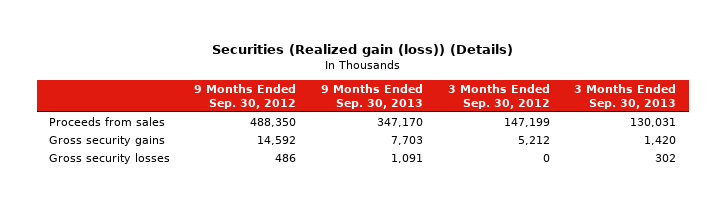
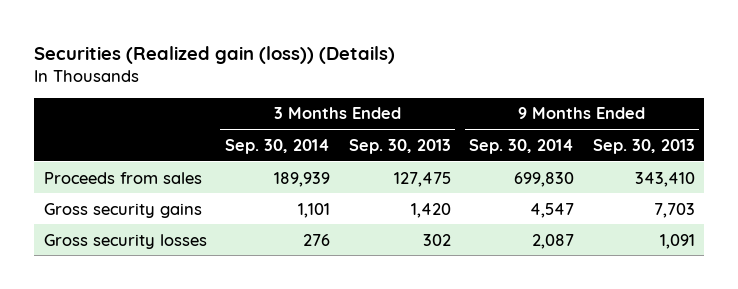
- | 9 Months Ended Sep. 30, 2012 | 9 Months Ended Sep. 30, 2013 | 3 Months Ended Sep. 30, 2012 | 3 Months Ended Sep. 30, 2013
+ | 3 Months Ended Sep. 30, 2014 | 3 Months Ended Sep. 30, 2013 | 9 Months Ended Sep. 30, 2014 | 9 Months Ended Sep. 30, 2013
- Proceeds from sales | 488,350 | 347,170 | 147,199 | 130,031
+ Proceeds from sales | 189,939 | 127,475 | 699,830 | 343,410

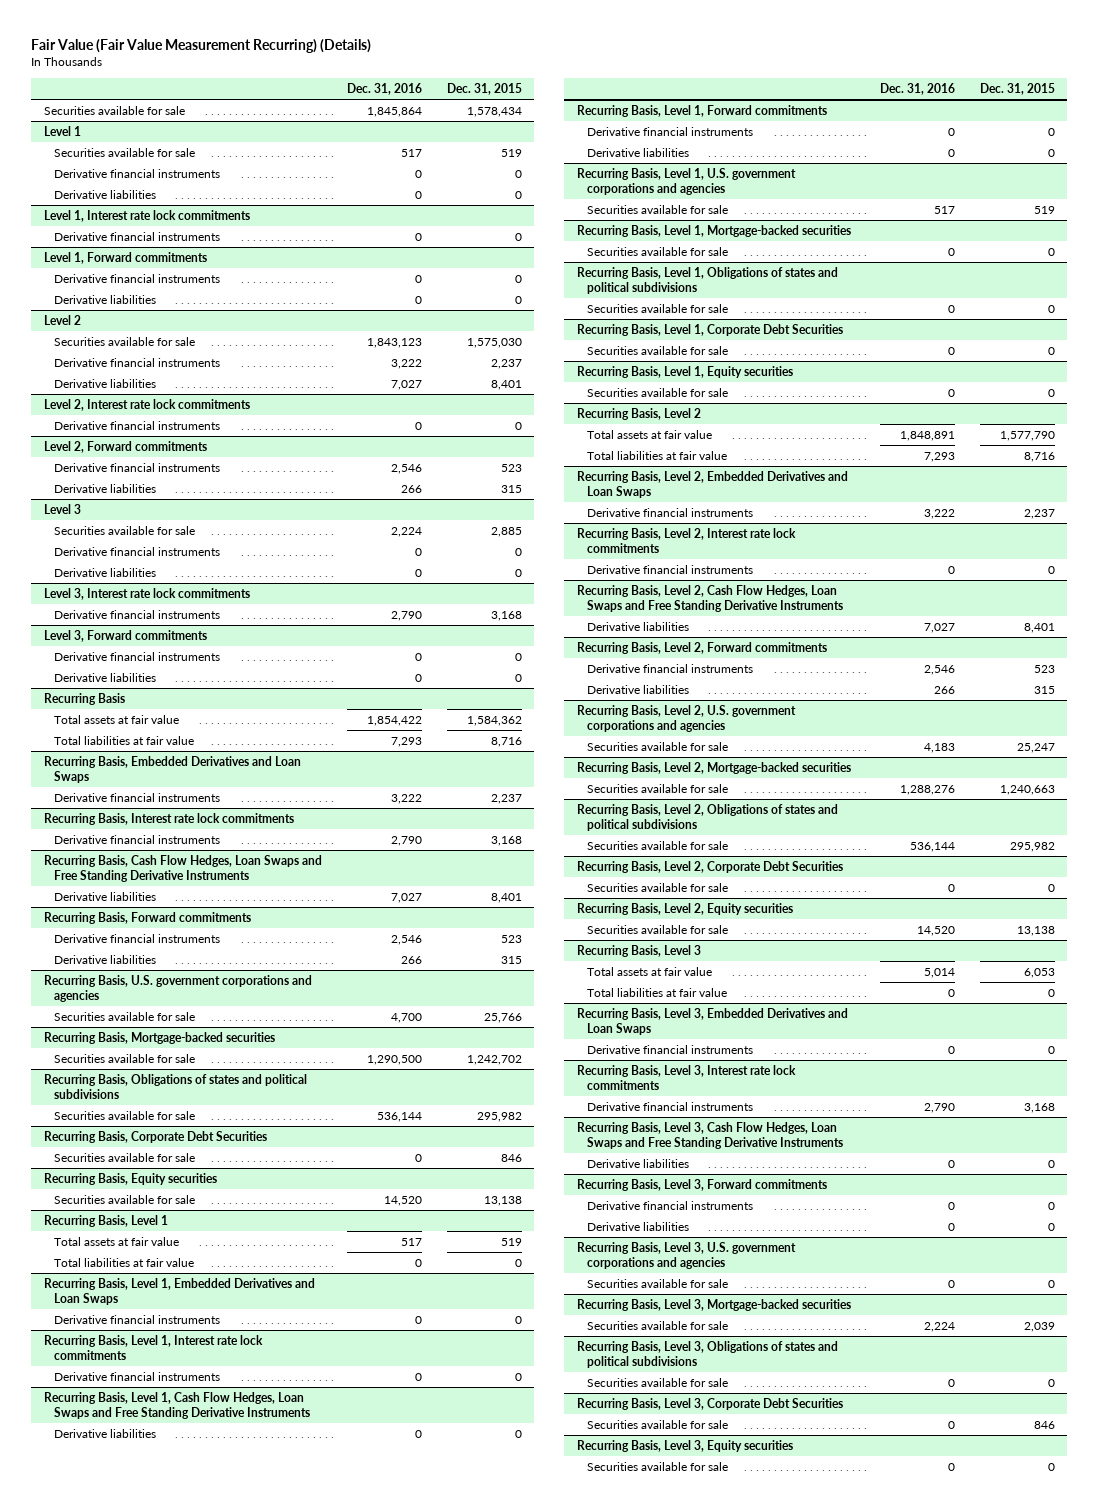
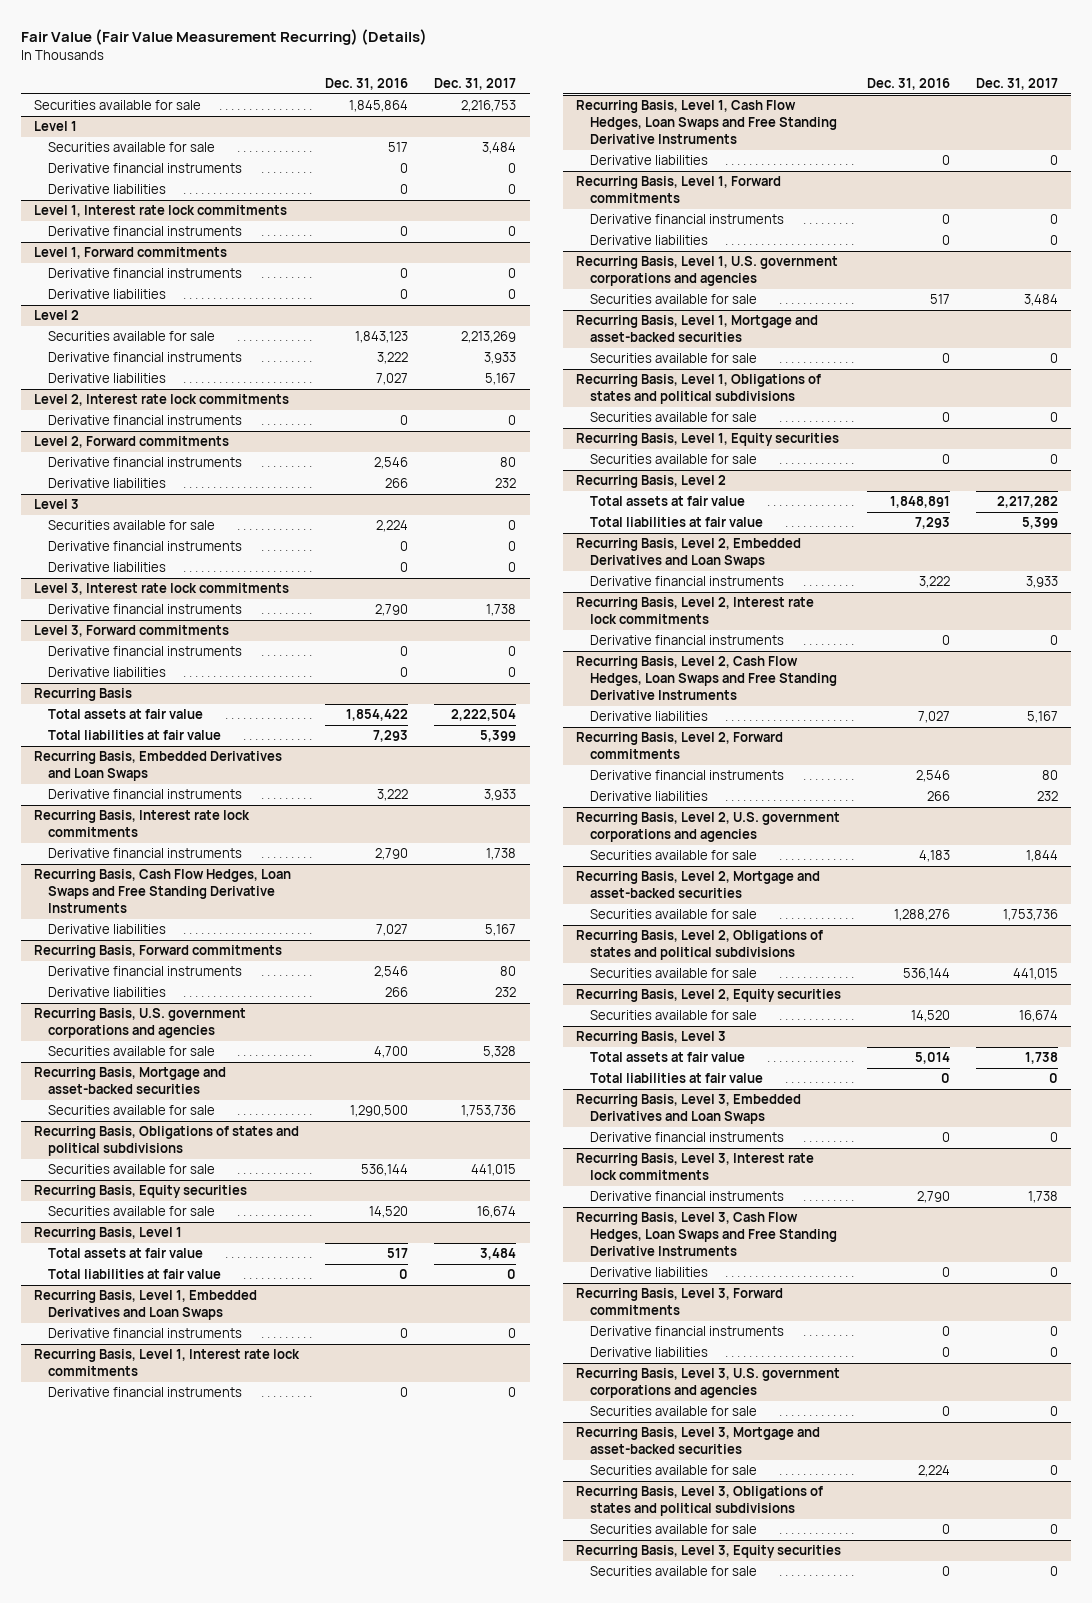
- | Dec. 31, 2016 | Dec. 31, 2015
+ | Dec. 31, 2016 | Dec. 31, 2017
- Recurring Basis, Mortgage-backed securities
+ Recurring Basis, Mortgage and asset-backed securities
- Recurring Basis, Corporate Debt Securities
- Securities available for sale | 0 | 846
- Recurring Basis, Level 1, Mortgage-backed securities
+ Recurring Basis, Level 1, Mortgage and asset-backed securities
- Recurring Basis, Level 1, Corporate Debt Securities
- Securities available for sale | 0 | 0
- Recurring Basis, Level 2, Mortgage-backed securities
+ Recurring Basis, Level 2, Mortgage and asset-backed securities
- Recurring Basis, Level 2, Corporate Debt Securities
- Securities available for sale | 0 | 0
- Recurring Basis, Level 3, Mortgage-backed securities
+ Recurring Basis, Level 3, Mortgage and asset-backed securities
- Recurring Basis, Level 3, Corporate Debt Securities
- Securities available for sale | 0 | 846

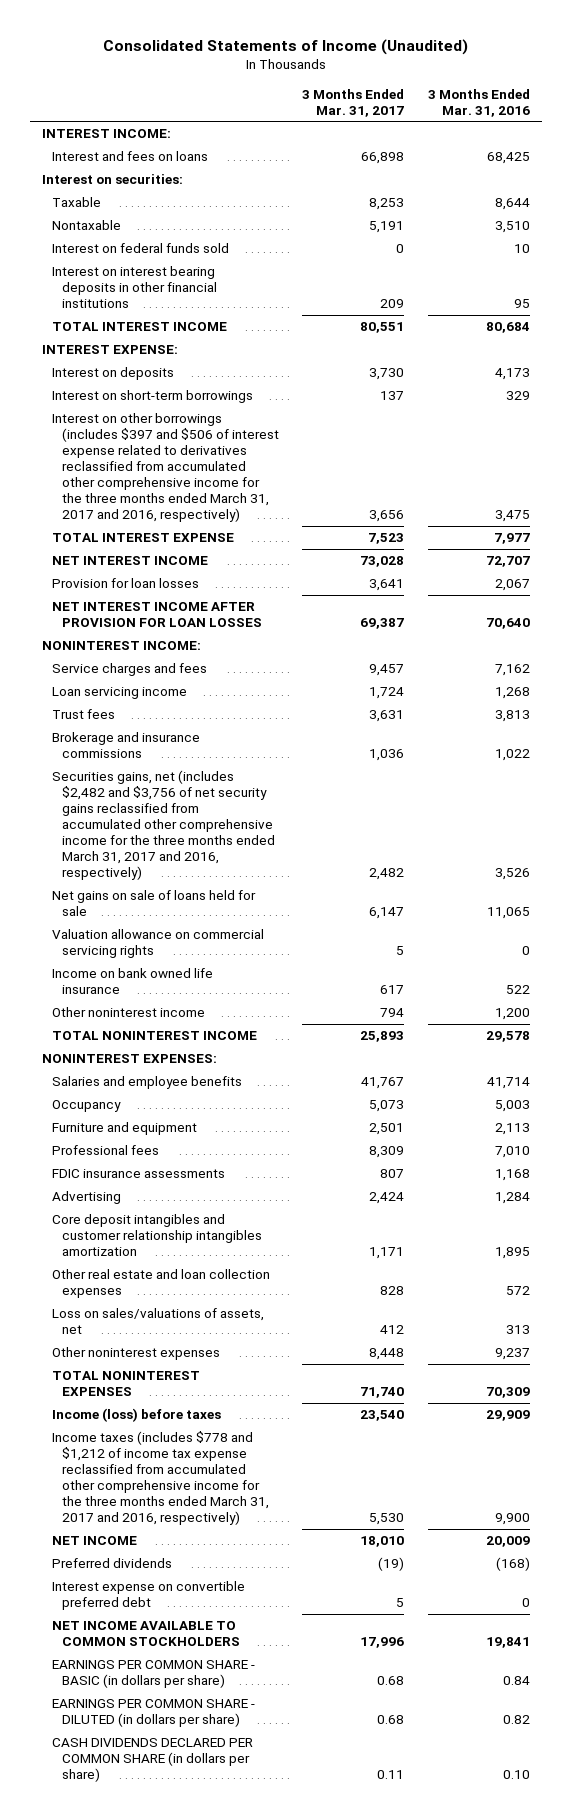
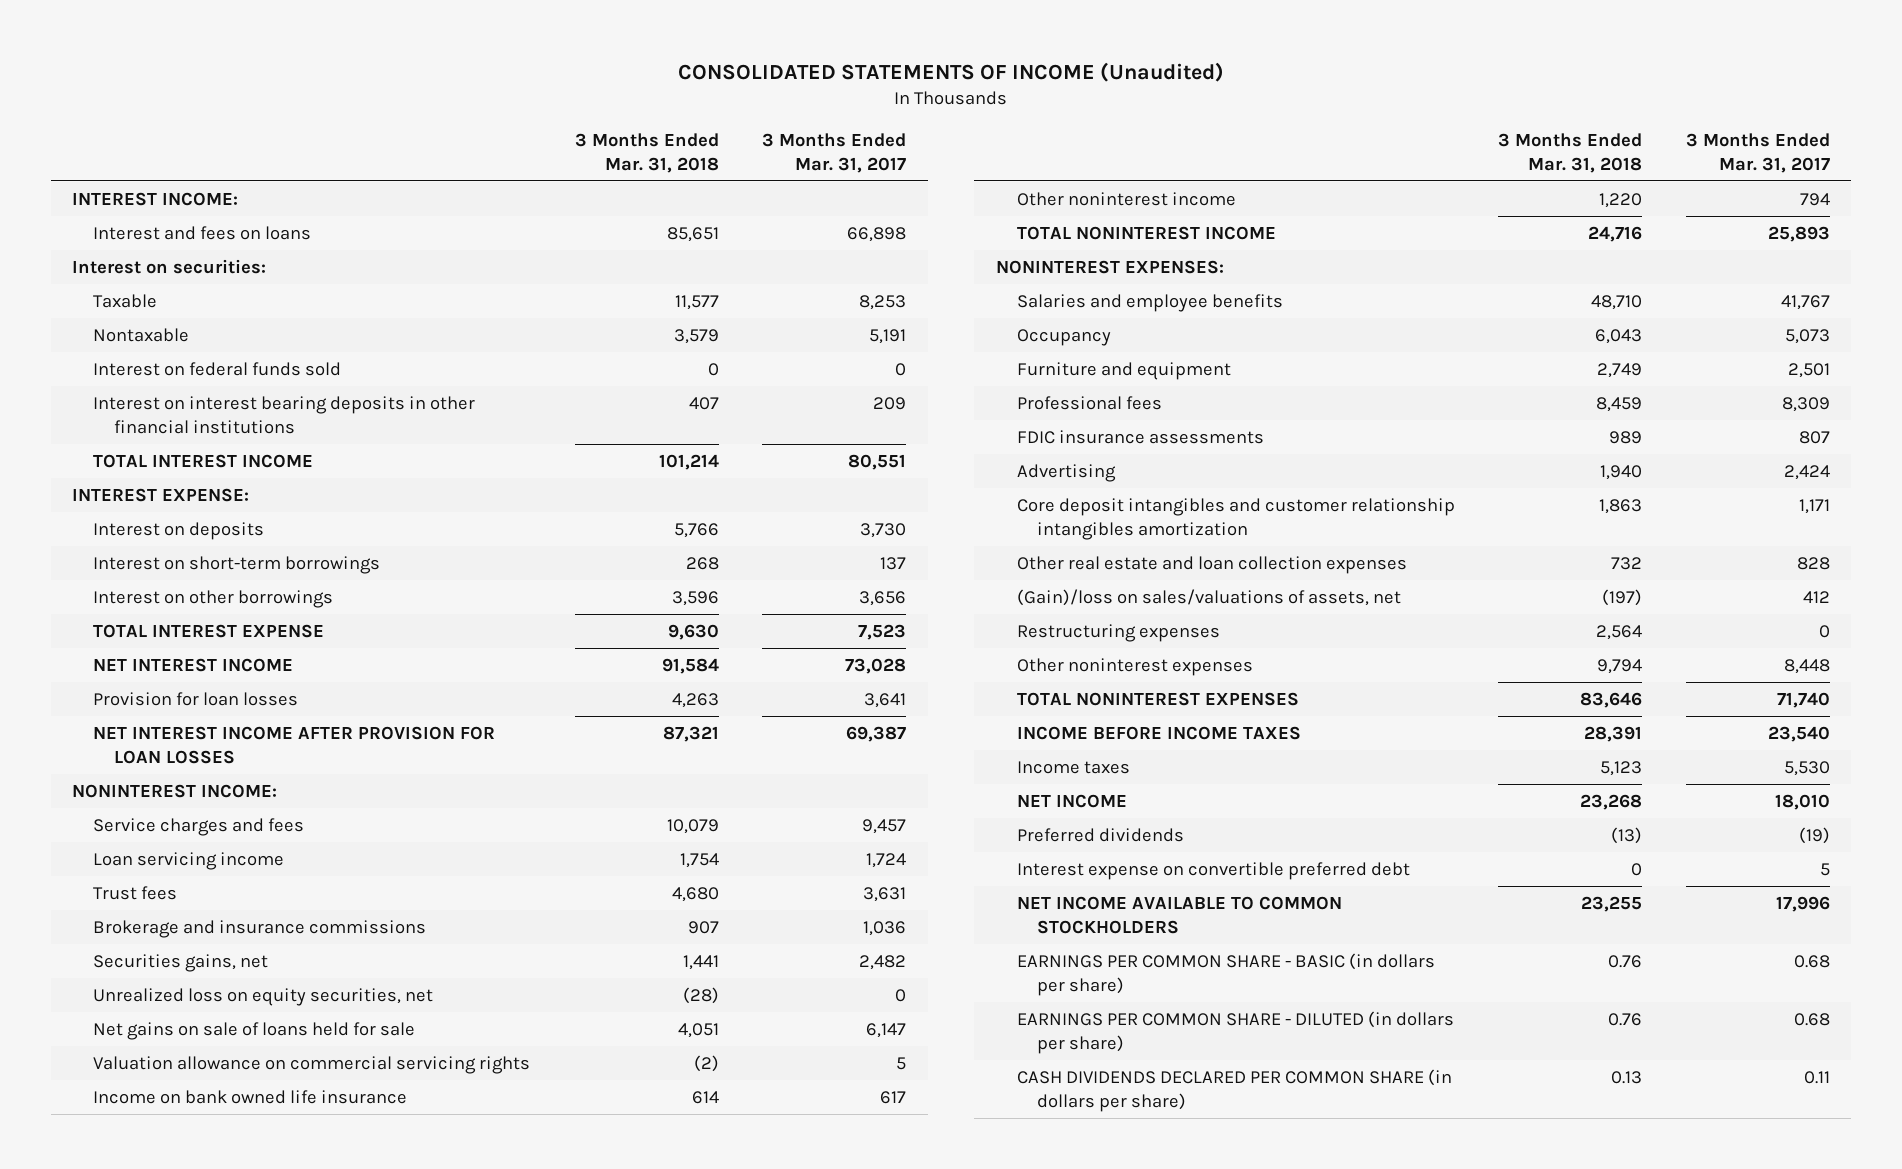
- Consolidated Statements of Income (Unaudited)
+ CONSOLIDATED STATEMENTS OF INCOME (Unaudited)
- | 3 Months Ended Mar. 31, 2017 | 3 Months Ended Mar. 31, 2016
+ | 3 Months Ended Mar. 31, 2018 | 3 Months Ended Mar. 31, 2017
- Interest on other borrowings (includes $397 and $506 of interest expense related to derivatives reclassified from accumulated other comprehensive income for the three months ended March 31, 2017 and 2016, respectively) | 3,656 | 3,475
+ Interest on other borrowings | 3,596 | 3,656
- Securities gains, net (includes $2,482 and $3,756 of net security gains reclassified from accumulated other comprehensive income for the three months ended March 31, 2017 and 2016, respectively) | 2,482 | 3,526
+ Securities gains, net | 1,441 | 2,482
+ Unrealized loss on equity securities, net | (28) | 0
- Loss on sales/valuations of assets, net | 412 | 313
+ (Gain)/loss on sales/valuations of assets, net | (197) | 412
+ Restructuring expenses | 2,564 | 0
- Income (loss) before taxes | 23,540 | 29,909
- Income taxes (includes $778 and $1,212 of income tax expense reclassified from accumulated other comprehensive income for the three months ended March 31, 2017 and 2016, respectively) | 5,530 | 9,900
+ INCOME BEFORE INCOME TAXES | 28,391 | 23,540
+ Income taxes | 5,123 | 5,530

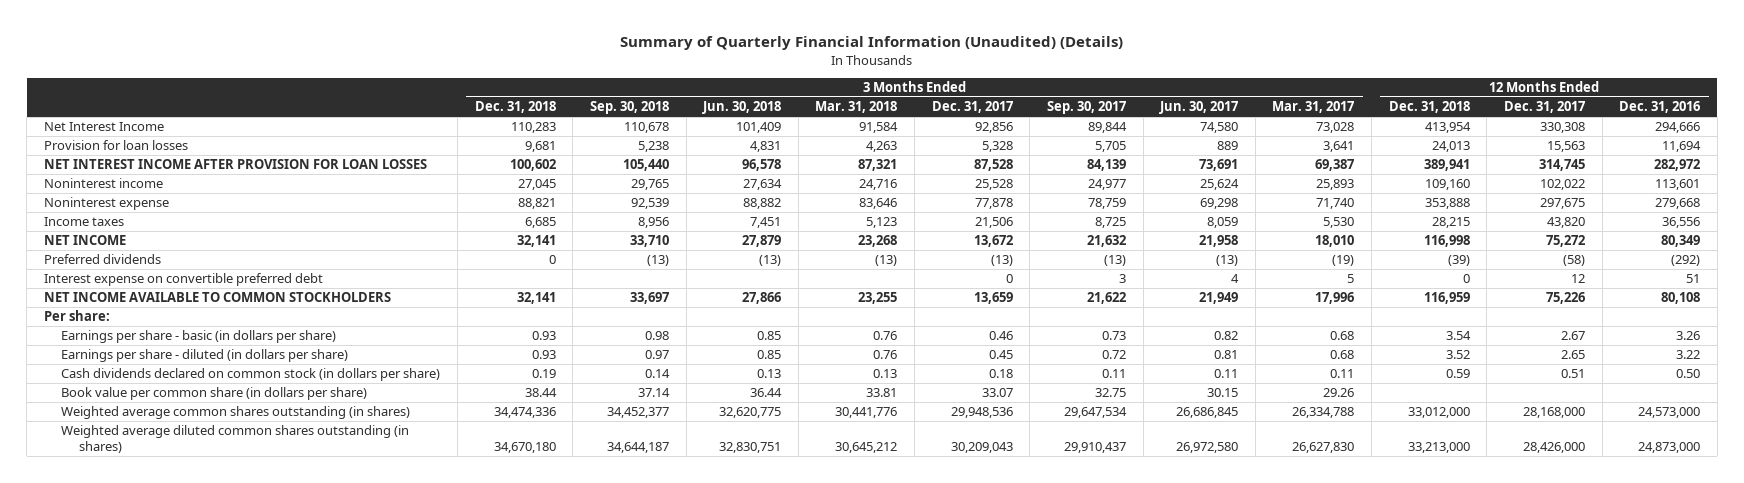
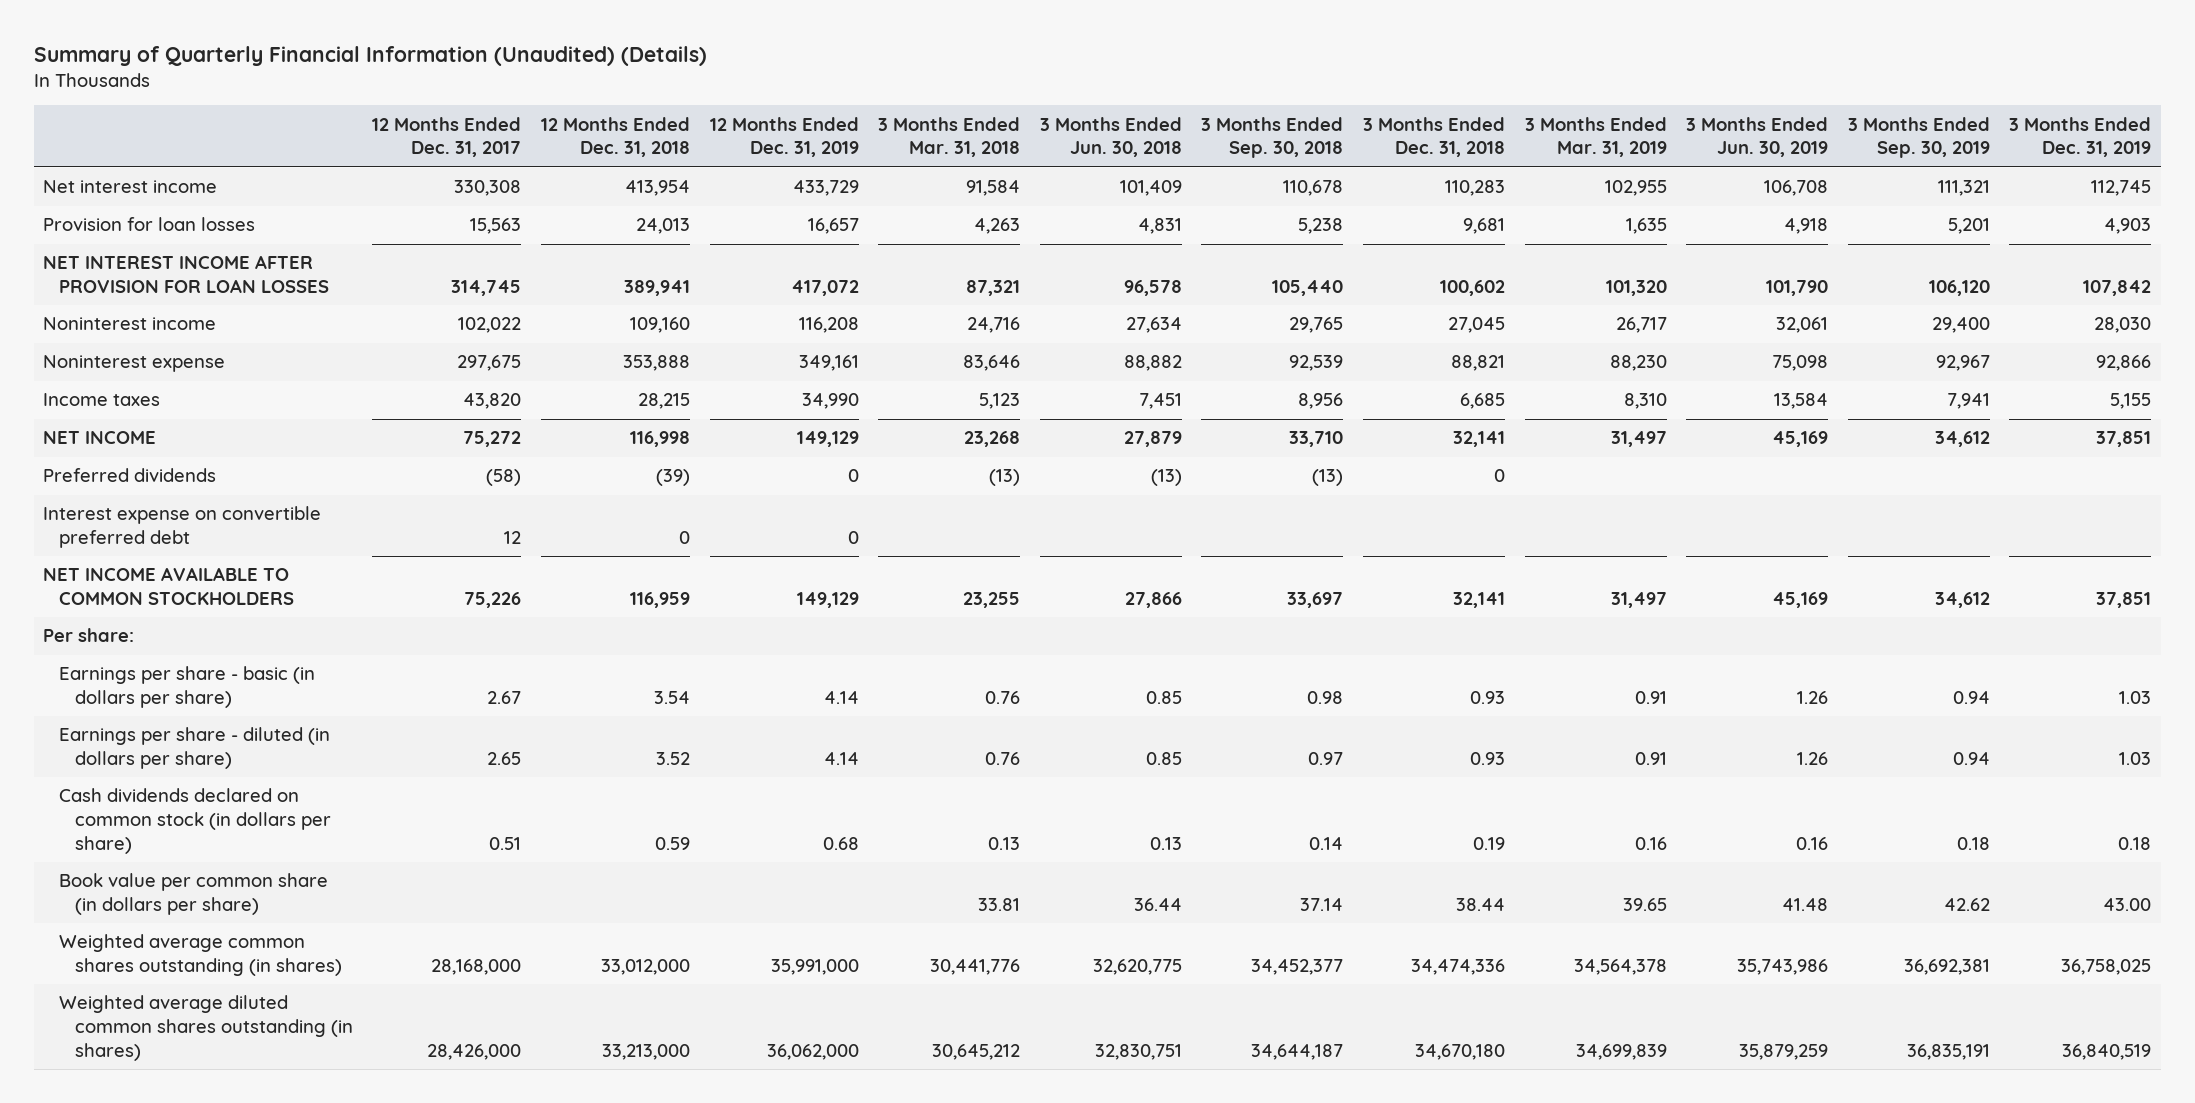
- | 3 Months Ended Dec. 31, 2018 | 3 Months Ended Sep. 30, 2018 | 3 Months Ended Jun. 30, 2018 | 3 Months Ended Mar. 31, 2018 | 3 Months Ended Dec. 31, 2017 | 3 Months Ended Sep. 30, 2017 | 3 Months Ended Jun. 30, 2017 | 3 Months Ended Mar. 31, 2017 | 12 Months Ended Dec. 31, 2018 | 12 Months Ended Dec. 31, 2017 | 12 Months Ended Dec. 31, 2016
+ | 12 Months Ended Dec. 31, 2017 | 12 Months Ended Dec. 31, 2018 | 12 Months Ended Dec. 31, 2019 | 3 Months Ended Mar. 31, 2018 | 3 Months Ended Jun. 30, 2018 | 3 Months Ended Sep. 30, 2018 | 3 Months Ended Dec. 31, 2018 | 3 Months Ended Mar. 31, 2019 | 3 Months Ended Jun. 30, 2019 | 3 Months Ended Sep. 30, 2019 | 3 Months Ended Dec. 31, 2019
- Net Interest Income | 110,283 | 110,678 | 101,409 | 91,584 | 92,856 | 89,844 | 74,580 | 73,028 | 413,954 | 330,308 | 294,666
+ Net interest income | 330,308 | 413,954 | 433,729 | 91,584 | 101,409 | 110,678 | 110,283 | 102,955 | 106,708 | 111,321 | 112,745

